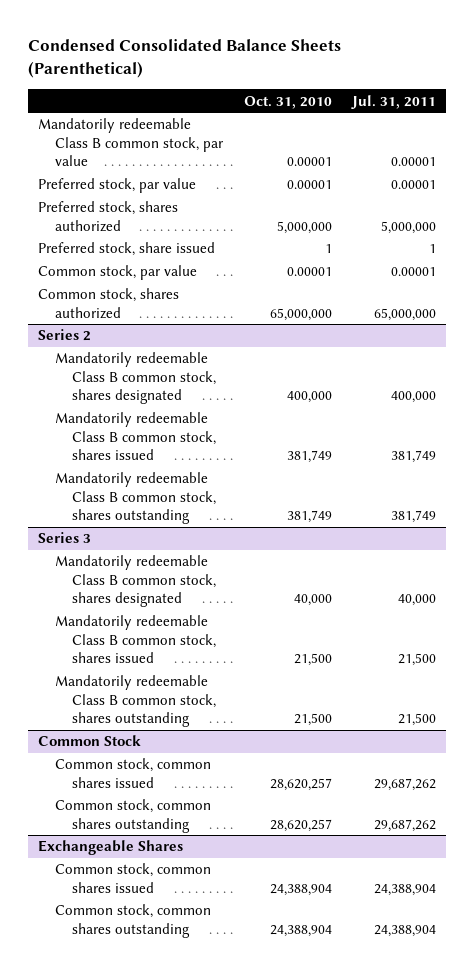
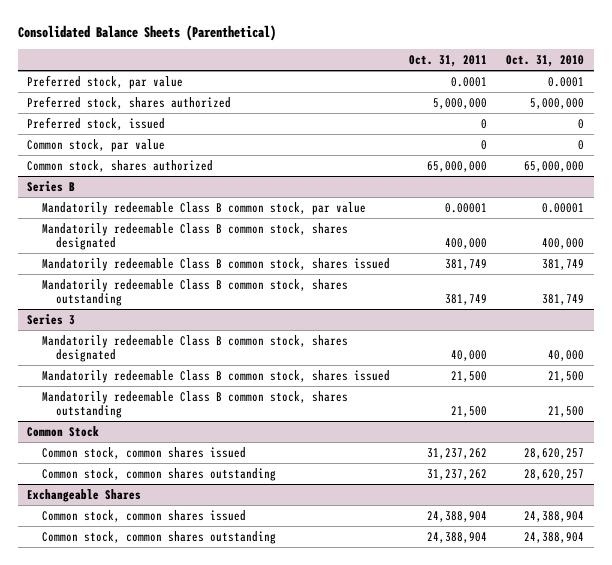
- Condensed Consolidated Balance Sheets (Parenthetical)
+ Consolidated Balance Sheets (Parenthetical)
- | Oct. 31, 2010 | Jul. 31, 2011
+ | Oct. 31, 2011 | Oct. 31, 2010
- Mandatorily redeemable Class B common stock, par value | 0.00001 | 0.00001
- Preferred stock, par value | 0.00001 | 0.00001
+ Preferred stock, par value | 0.0001 | 0.0001
- Preferred stock, share issued | 1 | 1
- Common stock, par value | 0.00001 | 0.00001
+ Preferred stock, issued | 0 | 0
+ Common stock, par value | 0 | 0
- Series 2
+ Series B
+ Mandatorily redeemable Class B common stock, par value | 0.00001 | 0.00001

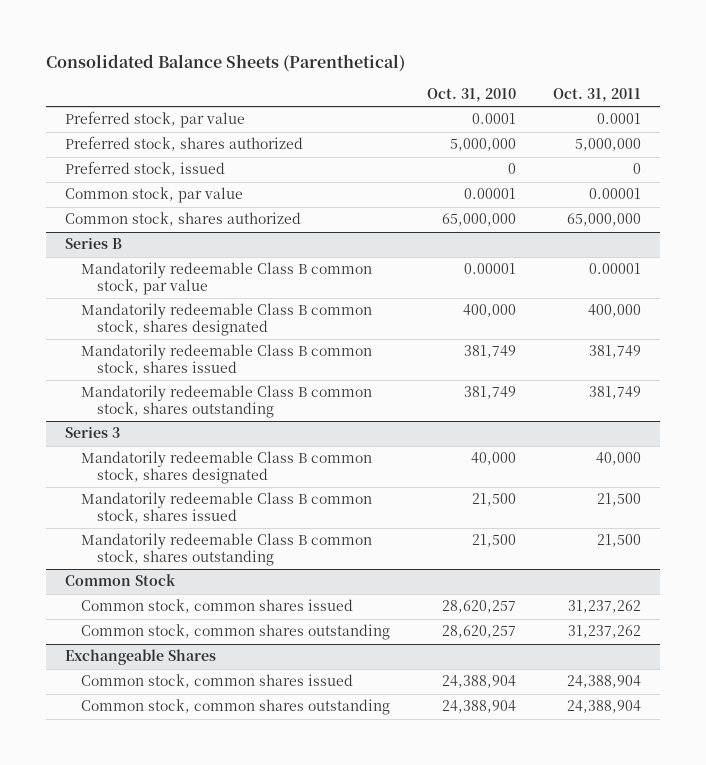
- | Oct. 31, 2011 | Oct. 31, 2010
+ | Oct. 31, 2010 | Oct. 31, 2011
- Common stock, par value | 0 | 0
+ Common stock, par value | 0.00001 | 0.00001

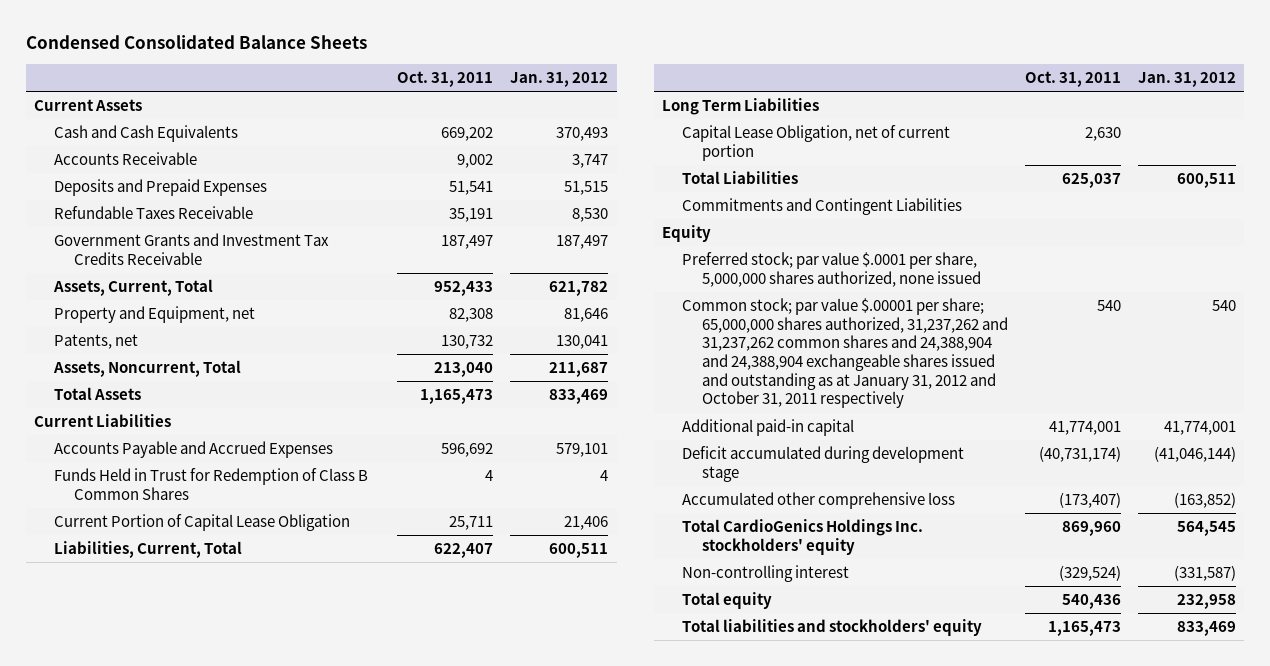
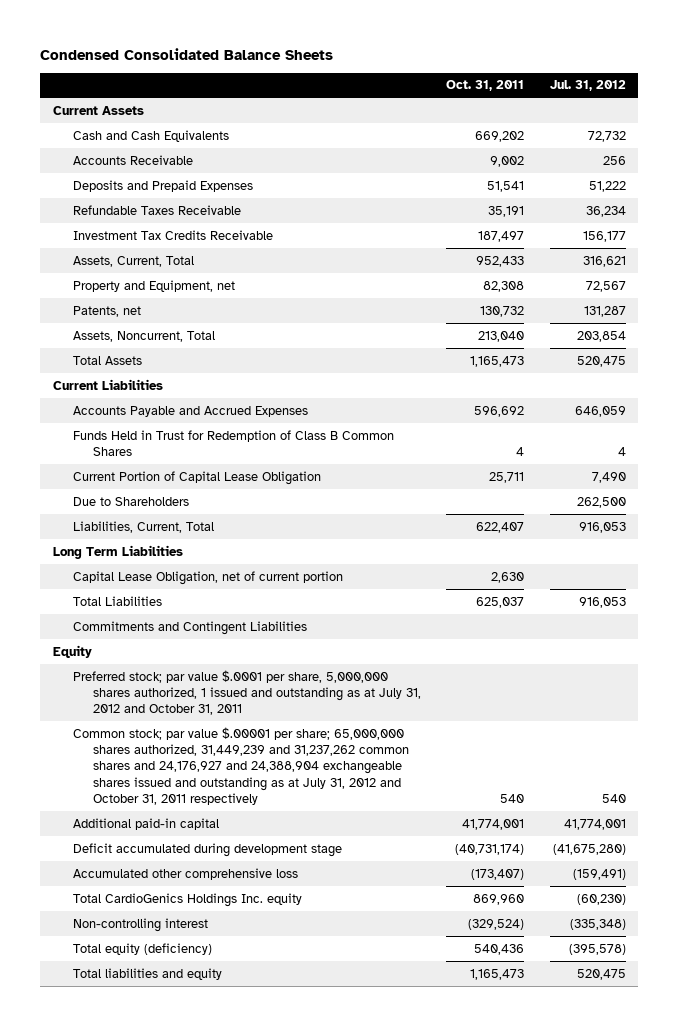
- | Oct. 31, 2011 | Jan. 31, 2012
+ | Oct. 31, 2011 | Jul. 31, 2012
- Government Grants and Investment Tax Credits Receivable | 187,497 | 187,497
+ Investment Tax Credits Receivable | 187,497 | 156,177
+ Due to Shareholders | | 262,500
- Preferred stock; par value $.0001 per share, 5,000,000 shares authorized, none issued
- Common stock; par value $.00001 per share; 65,000,000 shares authorized, 31,237,262 and 31,237,262 common shares and 24,388,904 and 24,388,904 exchangeable shares issued and outstanding as at January 31, 2012 and October 31, 2011 respectively | 540 | 540
+ Preferred stock; par value $.0001 per share, 5,000,000 shares authorized, 1 issued and outstanding as at July 31, 2012 and October 31, 2011
+ Common stock; par value $.00001 per share; 65,000,000 shares authorized, 31,449,239 and 31,237,262 common shares and 24,176,927 and 24,388,904 exchangeable shares issued and outstanding as at July 31, 2012 and October 31, 2011 respectively | 540 | 540
- Total CardioGenics Holdings Inc. stockholders' equity | 869,960 | 564,545
+ Total CardioGenics Holdings Inc. equity | 869,960 | (60,230)
- Total equity | 540,436 | 232,958
- Total liabilities and stockholders' equity | 1,165,473 | 833,469
+ Total equity (deficiency) | 540,436 | (395,578)
+ Total liabilities and equity | 1,165,473 | 520,475

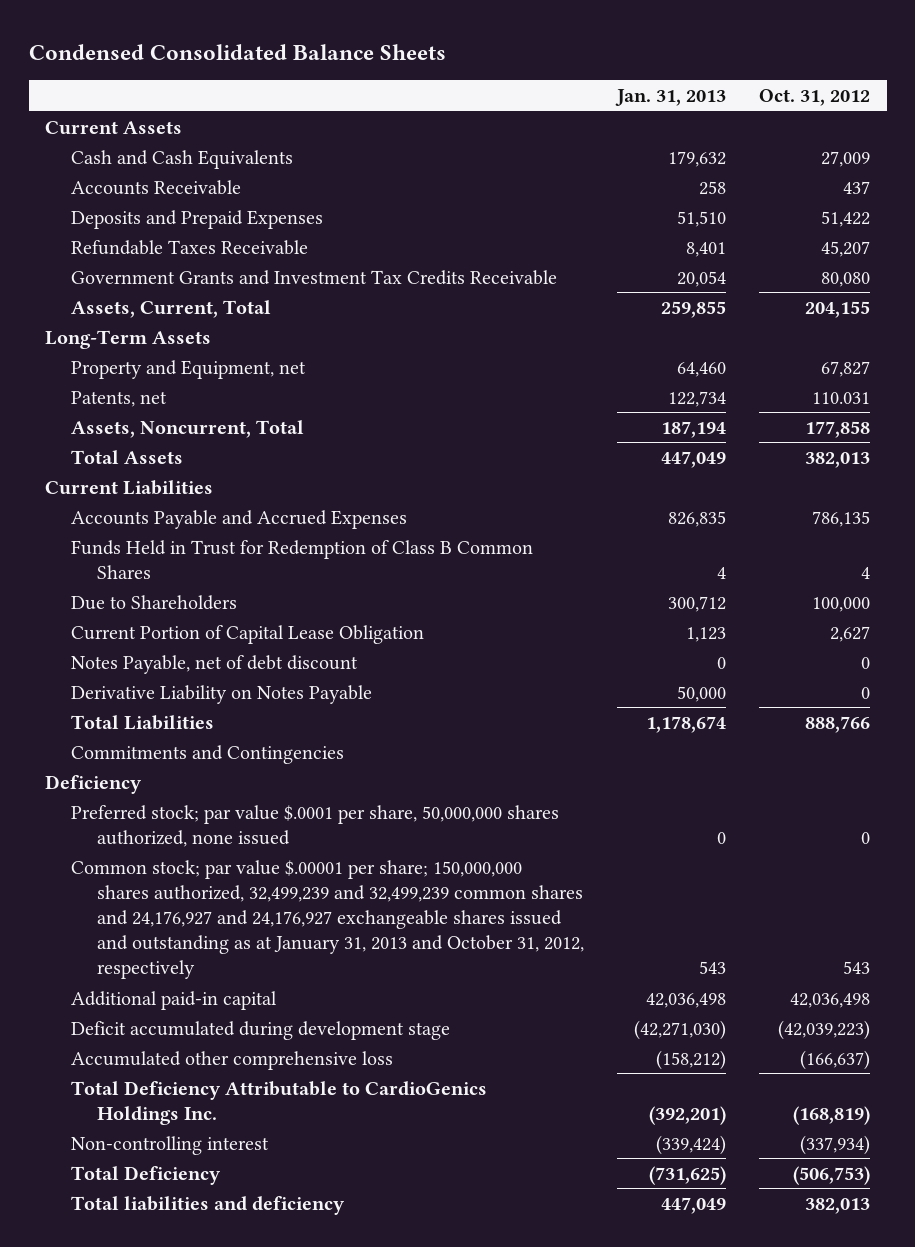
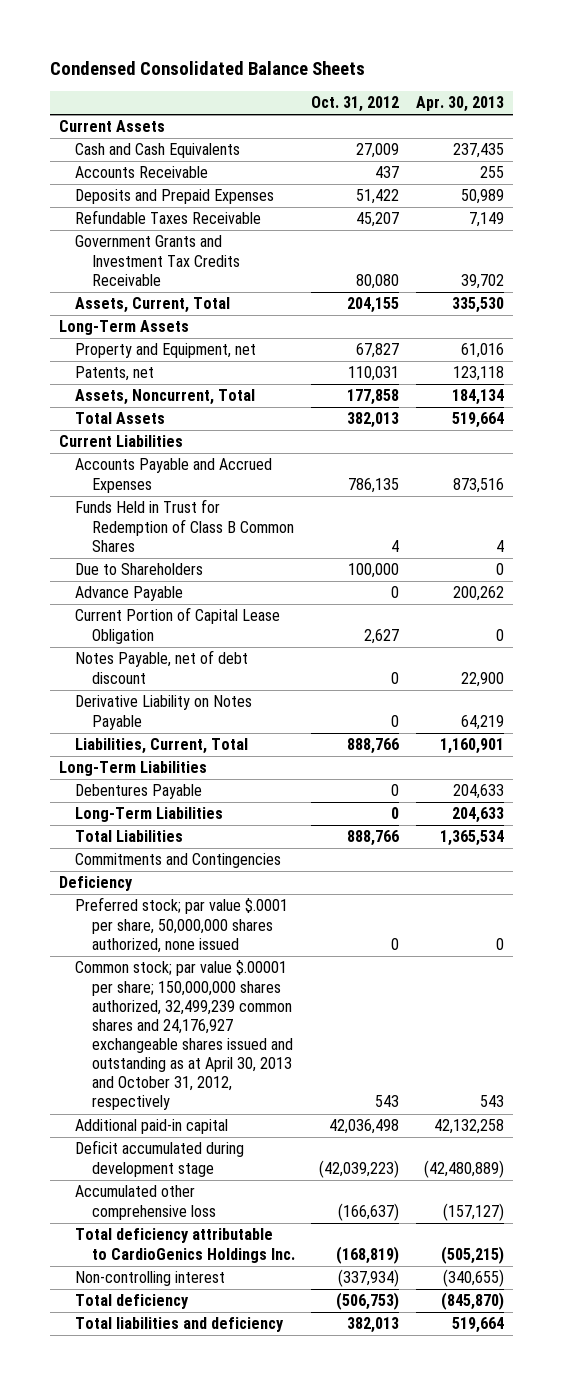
- | Jan. 31, 2013 | Oct. 31, 2012
+ | Oct. 31, 2012 | Apr. 30, 2013
- Patents, net | 122,734 | 110.031
+ Patents, net | 110,031 | 123,118
+ Advance Payable | 0 | 200,262
+ Liabilities, Current, Total | 888,766 | 1,160,901
+ Long-Term Liabilities
+ Debentures Payable | 0 | 204,633
+ Long-Term Liabilities | 0 | 204,633
- Common stock; par value $.00001 per share; 150,000,000 shares authorized, 32,499,239 and 32,499,239 common shares and 24,176,927 and 24,176,927 exchangeable shares issued and outstanding as at January 31, 2013 and October 31, 2012, respectively | 543 | 543
+ Common stock; par value $.00001 per share; 150,000,000 shares authorized, 32,499,239 common shares and 24,176,927 exchangeable shares issued and outstanding as at April 30, 2013 and October 31, 2012, respectively | 543 | 543
- Total Deficiency Attributable to CardioGenics Holdings Inc. | (392,201) | (168,819)
+ Total deficiency attributable to CardioGenics Holdings Inc. | (168,819) | (505,215)
- Total Deficiency | (731,625) | (506,753)
+ Total deficiency | (506,753) | (845,870)

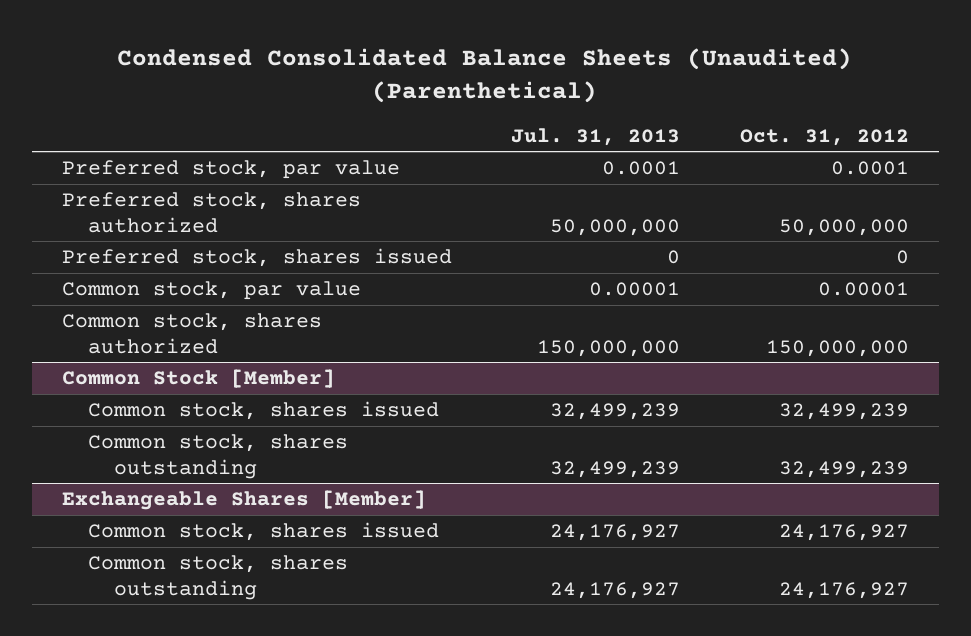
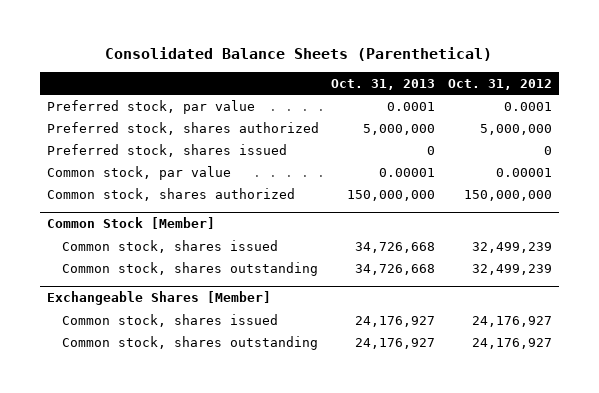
- Condensed Consolidated Balance Sheets (Unaudited) (Parenthetical)
+ Consolidated Balance Sheets (Parenthetical)
- | Jul. 31, 2013 | Oct. 31, 2012
+ | Oct. 31, 2013 | Oct. 31, 2012
- Preferred stock, shares authorized | 50,000,000 | 50,000,000
+ Preferred stock, shares authorized | 5,000,000 | 5,000,000

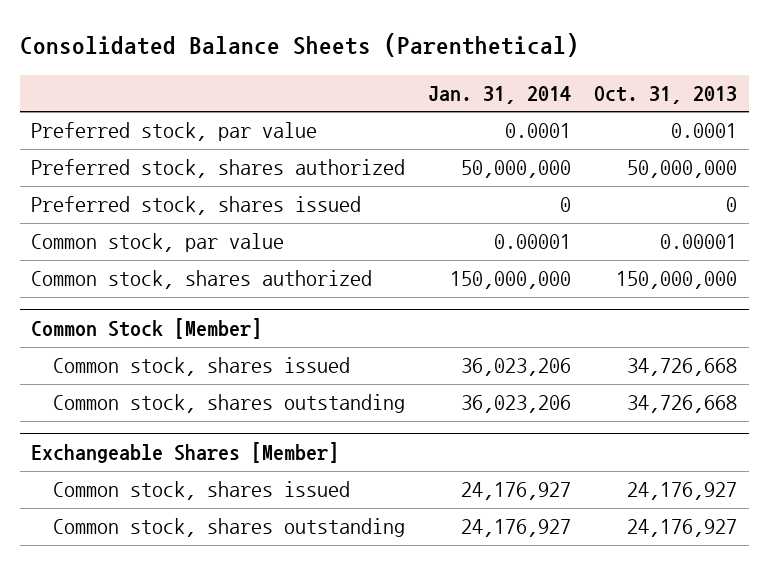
- | Oct. 31, 2013 | Oct. 31, 2012
+ | Jan. 31, 2014 | Oct. 31, 2013
- Preferred stock, shares authorized | 5,000,000 | 5,000,000
+ Preferred stock, shares authorized | 50,000,000 | 50,000,000

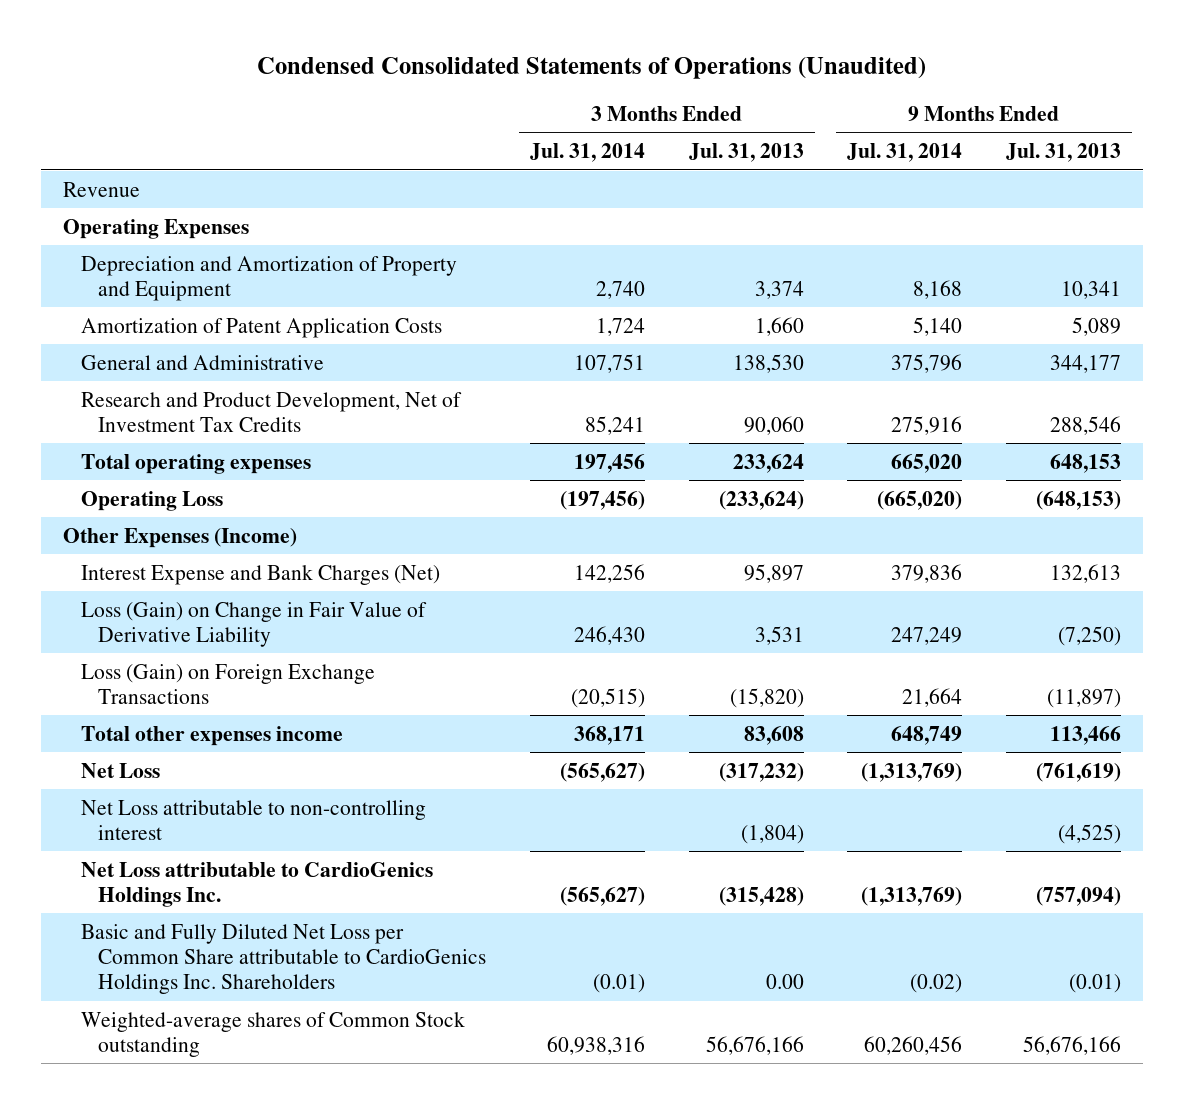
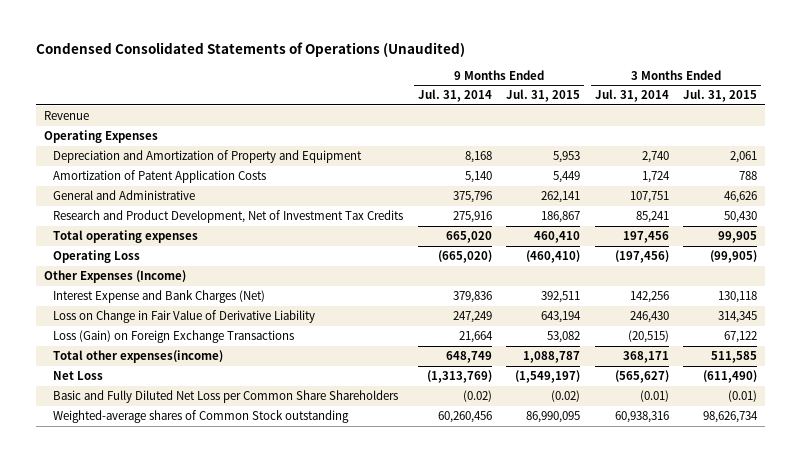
- | 3 Months Ended Jul. 31, 2014 | 3 Months Ended Jul. 31, 2013 | 9 Months Ended Jul. 31, 2014 | 9 Months Ended Jul. 31, 2013
+ | 9 Months Ended Jul. 31, 2014 | 9 Months Ended Jul. 31, 2015 | 3 Months Ended Jul. 31, 2014 | 3 Months Ended Jul. 31, 2015
- Loss (Gain) on Change in Fair Value of Derivative Liability | 246,430 | 3,531 | 247,249 | (7,250)
+ Loss on Change in Fair Value of Derivative Liability | 247,249 | 643,194 | 246,430 | 314,345
- Total other expenses income | 368,171 | 83,608 | 648,749 | 113,466
+ Total other expenses(income) | 648,749 | 1,088,787 | 368,171 | 511,585
- Net Loss attributable to non-controlling interest | | (1,804) | | (4,525)
- Net Loss attributable to CardioGenics Holdings Inc. | (565,627) | (315,428) | (1,313,769) | (757,094)
- Basic and Fully Diluted Net Loss per Common Share attributable to CardioGenics Holdings Inc. Shareholders | (0.01) | 0.00 | (0.02) | (0.01)
+ Basic and Fully Diluted Net Loss per Common Share Shareholders | (0.02) | (0.02) | (0.01) | (0.01)

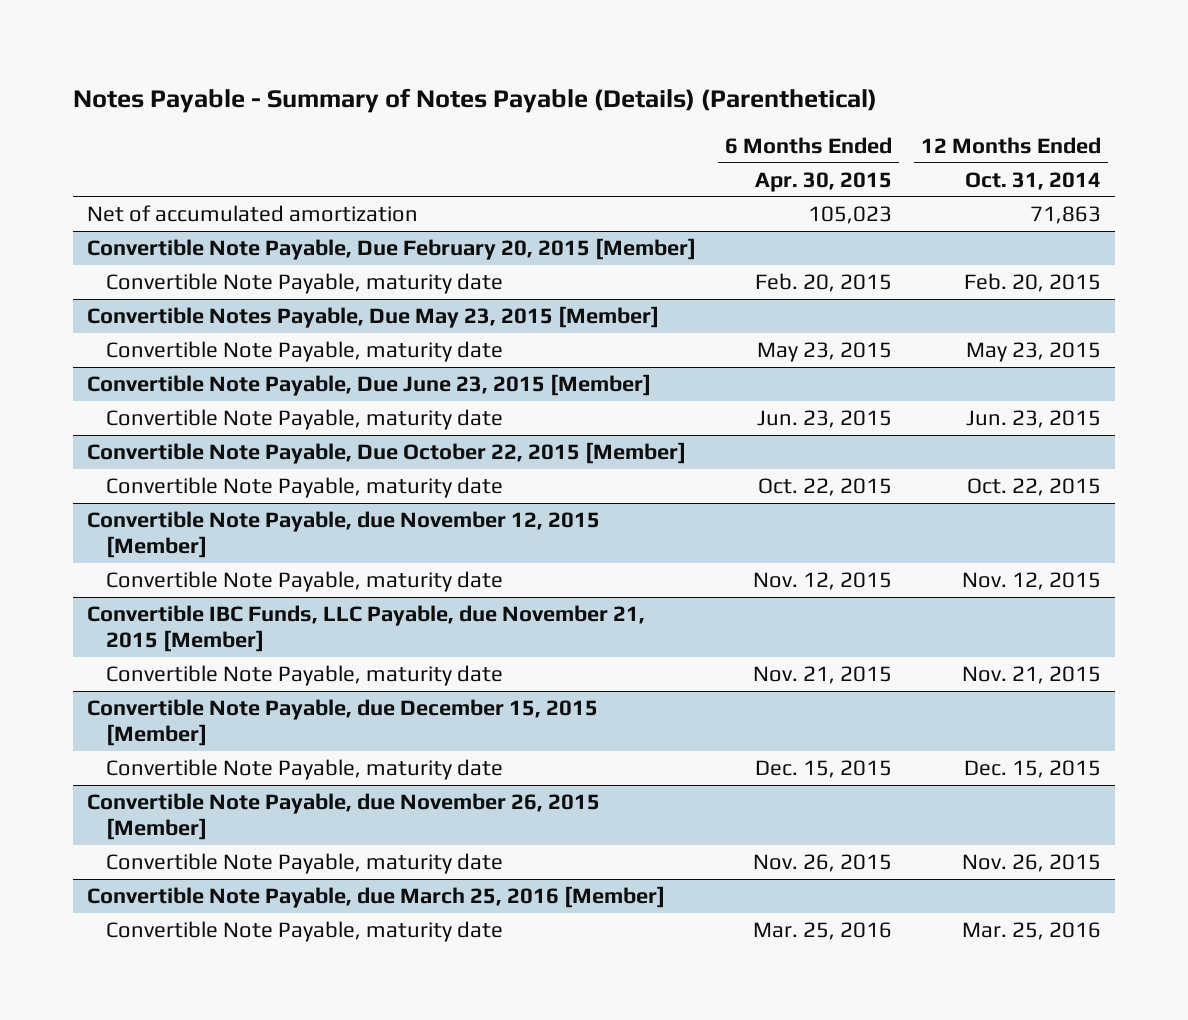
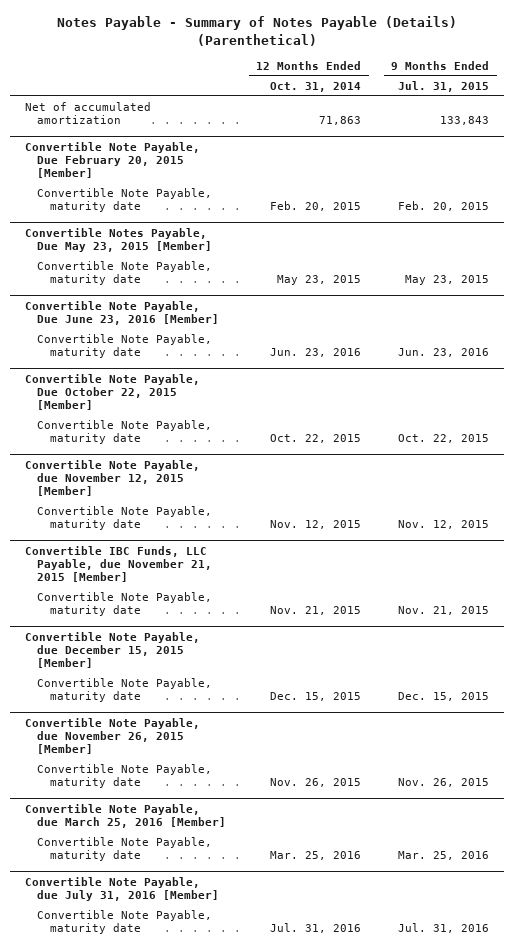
- | 6 Months Ended Apr. 30, 2015 | 12 Months Ended Oct. 31, 2014
+ | 12 Months Ended Oct. 31, 2014 | 9 Months Ended Jul. 31, 2015
- Convertible Note Payable, Due June 23, 2015 [Member]
- Convertible Note Payable, maturity date | Jun. 23, 2015 | Jun. 23, 2015
+ Convertible Note Payable, Due June 23, 2016 [Member]
+ Convertible Note Payable, maturity date | Jun. 23, 2016 | Jun. 23, 2016
+ Convertible Note Payable, due July 31, 2016 [Member]
+ Convertible Note Payable, maturity date | Jul. 31, 2016 | Jul. 31, 2016

